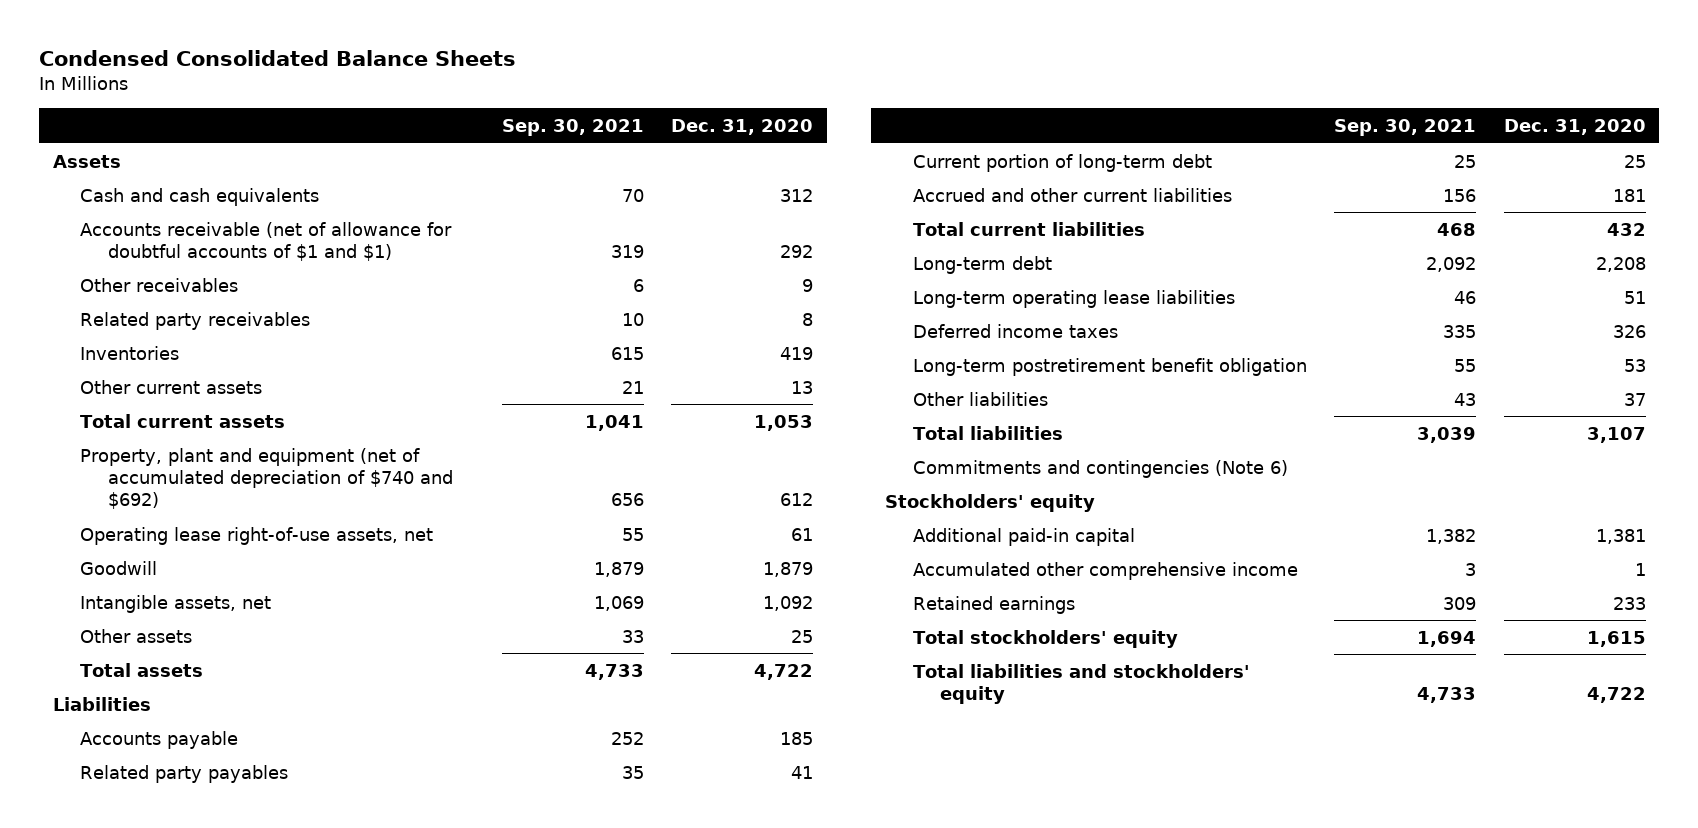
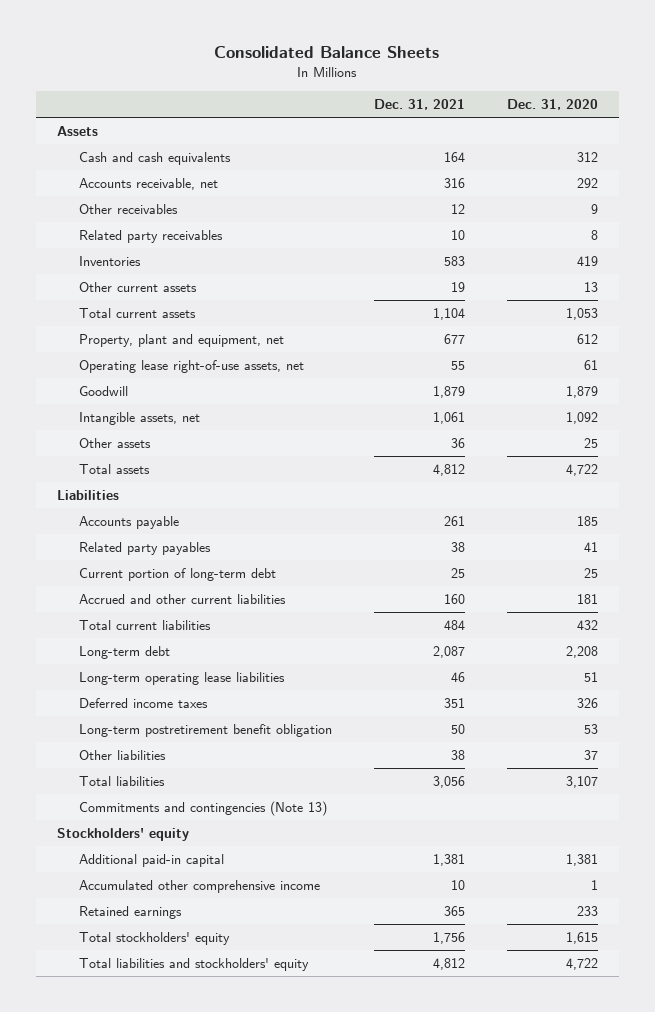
- Condensed Consolidated Balance Sheets
+ Consolidated Balance Sheets
- | Sep. 30, 2021 | Dec. 31, 2020
+ | Dec. 31, 2021 | Dec. 31, 2020
- Accounts receivable (net of allowance for doubtful accounts of $1 and $1) | 319 | 292
+ Accounts receivable, net | 316 | 292
- Property, plant and equipment (net of accumulated depreciation of $740 and $692) | 656 | 612
+ Property, plant and equipment, net | 677 | 612
- Commitments and contingencies (Note 6)
+ Commitments and contingencies (Note 13)

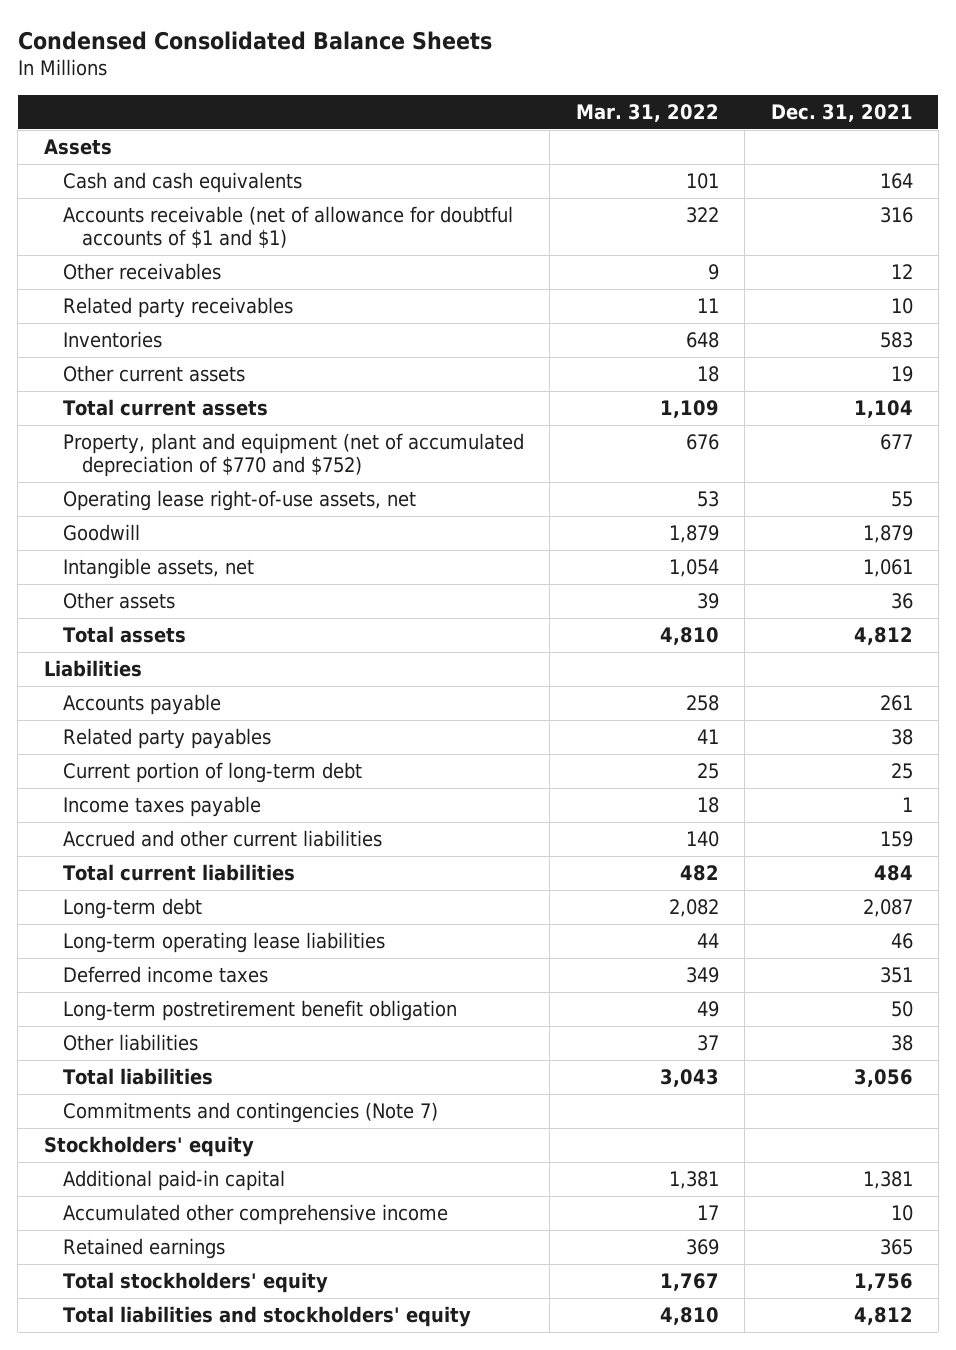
- Consolidated Balance Sheets
+ Condensed Consolidated Balance Sheets
- | Dec. 31, 2021 | Dec. 31, 2020
+ | Mar. 31, 2022 | Dec. 31, 2021
- Accounts receivable, net | 316 | 292
+ Accounts receivable (net of allowance for doubtful accounts of $1 and $1) | 322 | 316
- Property, plant and equipment, net | 677 | 612
+ Property, plant and equipment (net of accumulated depreciation of $770 and $752) | 676 | 677
- Accrued and other current liabilities | 160 | 181
+ Income taxes payable | 18 | 1
+ Accrued and other current liabilities | 140 | 159
- Commitments and contingencies (Note 13)
+ Commitments and contingencies (Note 7)

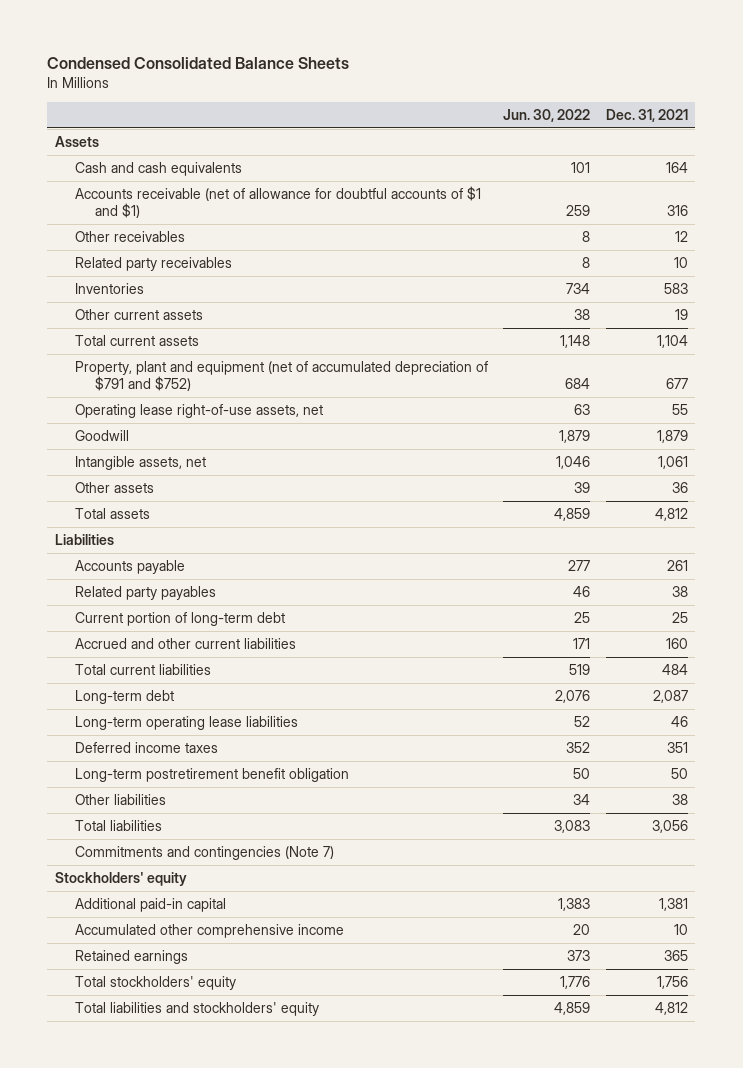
- | Mar. 31, 2022 | Dec. 31, 2021
+ | Jun. 30, 2022 | Dec. 31, 2021
- Property, plant and equipment (net of accumulated depreciation of $770 and $752) | 676 | 677
+ Property, plant and equipment (net of accumulated depreciation of $791 and $752) | 684 | 677
- Income taxes payable | 18 | 1
- Accrued and other current liabilities | 140 | 159
+ Accrued and other current liabilities | 171 | 160

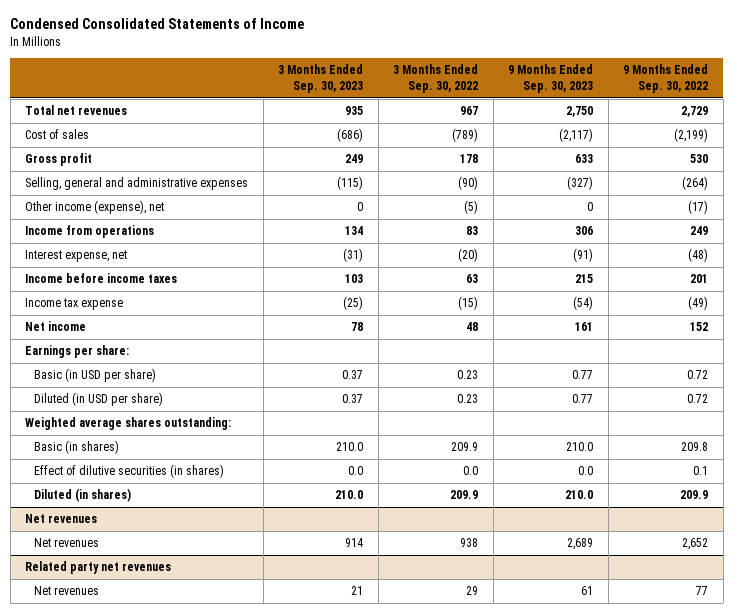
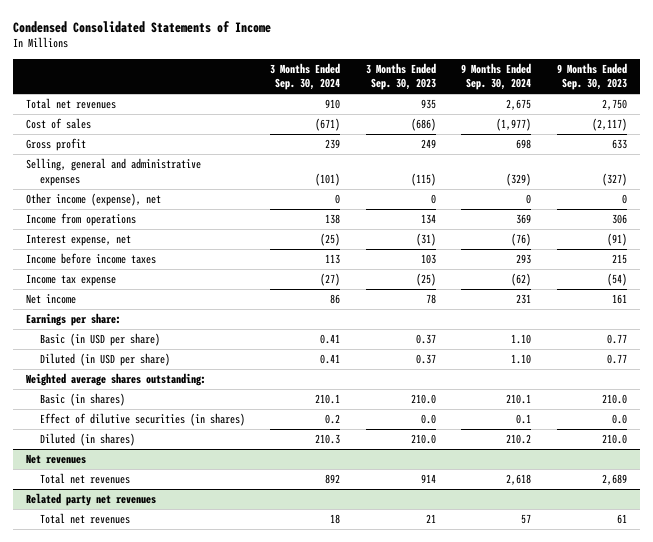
- | 3 Months Ended Sep. 30, 2023 | 3 Months Ended Sep. 30, 2022 | 9 Months Ended Sep. 30, 2023 | 9 Months Ended Sep. 30, 2022
+ | 3 Months Ended Sep. 30, 2024 | 3 Months Ended Sep. 30, 2023 | 9 Months Ended Sep. 30, 2024 | 9 Months Ended Sep. 30, 2023
@ Net revenues
- Net revenues | 914 | 938 | 2,689 | 2,652
+ Total net revenues | 892 | 914 | 2,618 | 2,689
@ Related party net revenues
- Net revenues | 21 | 29 | 61 | 77
+ Total net revenues | 18 | 21 | 57 | 61

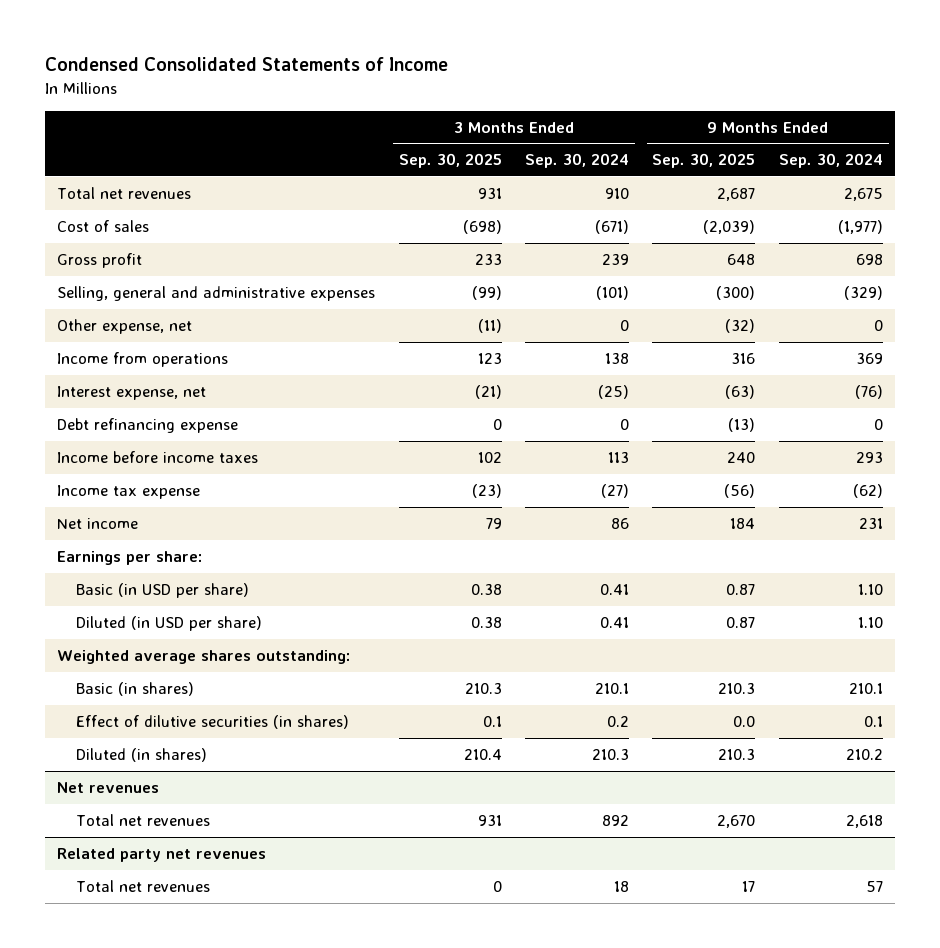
- | 3 Months Ended Sep. 30, 2024 | 3 Months Ended Sep. 30, 2023 | 9 Months Ended Sep. 30, 2024 | 9 Months Ended Sep. 30, 2023
+ | 3 Months Ended Sep. 30, 2025 | 3 Months Ended Sep. 30, 2024 | 9 Months Ended Sep. 30, 2025 | 9 Months Ended Sep. 30, 2024
- Other income (expense), net | 0 | 0 | 0 | 0
+ Other expense, net | (11) | 0 | (32) | 0
+ Debt refinancing expense | 0 | 0 | (13) | 0

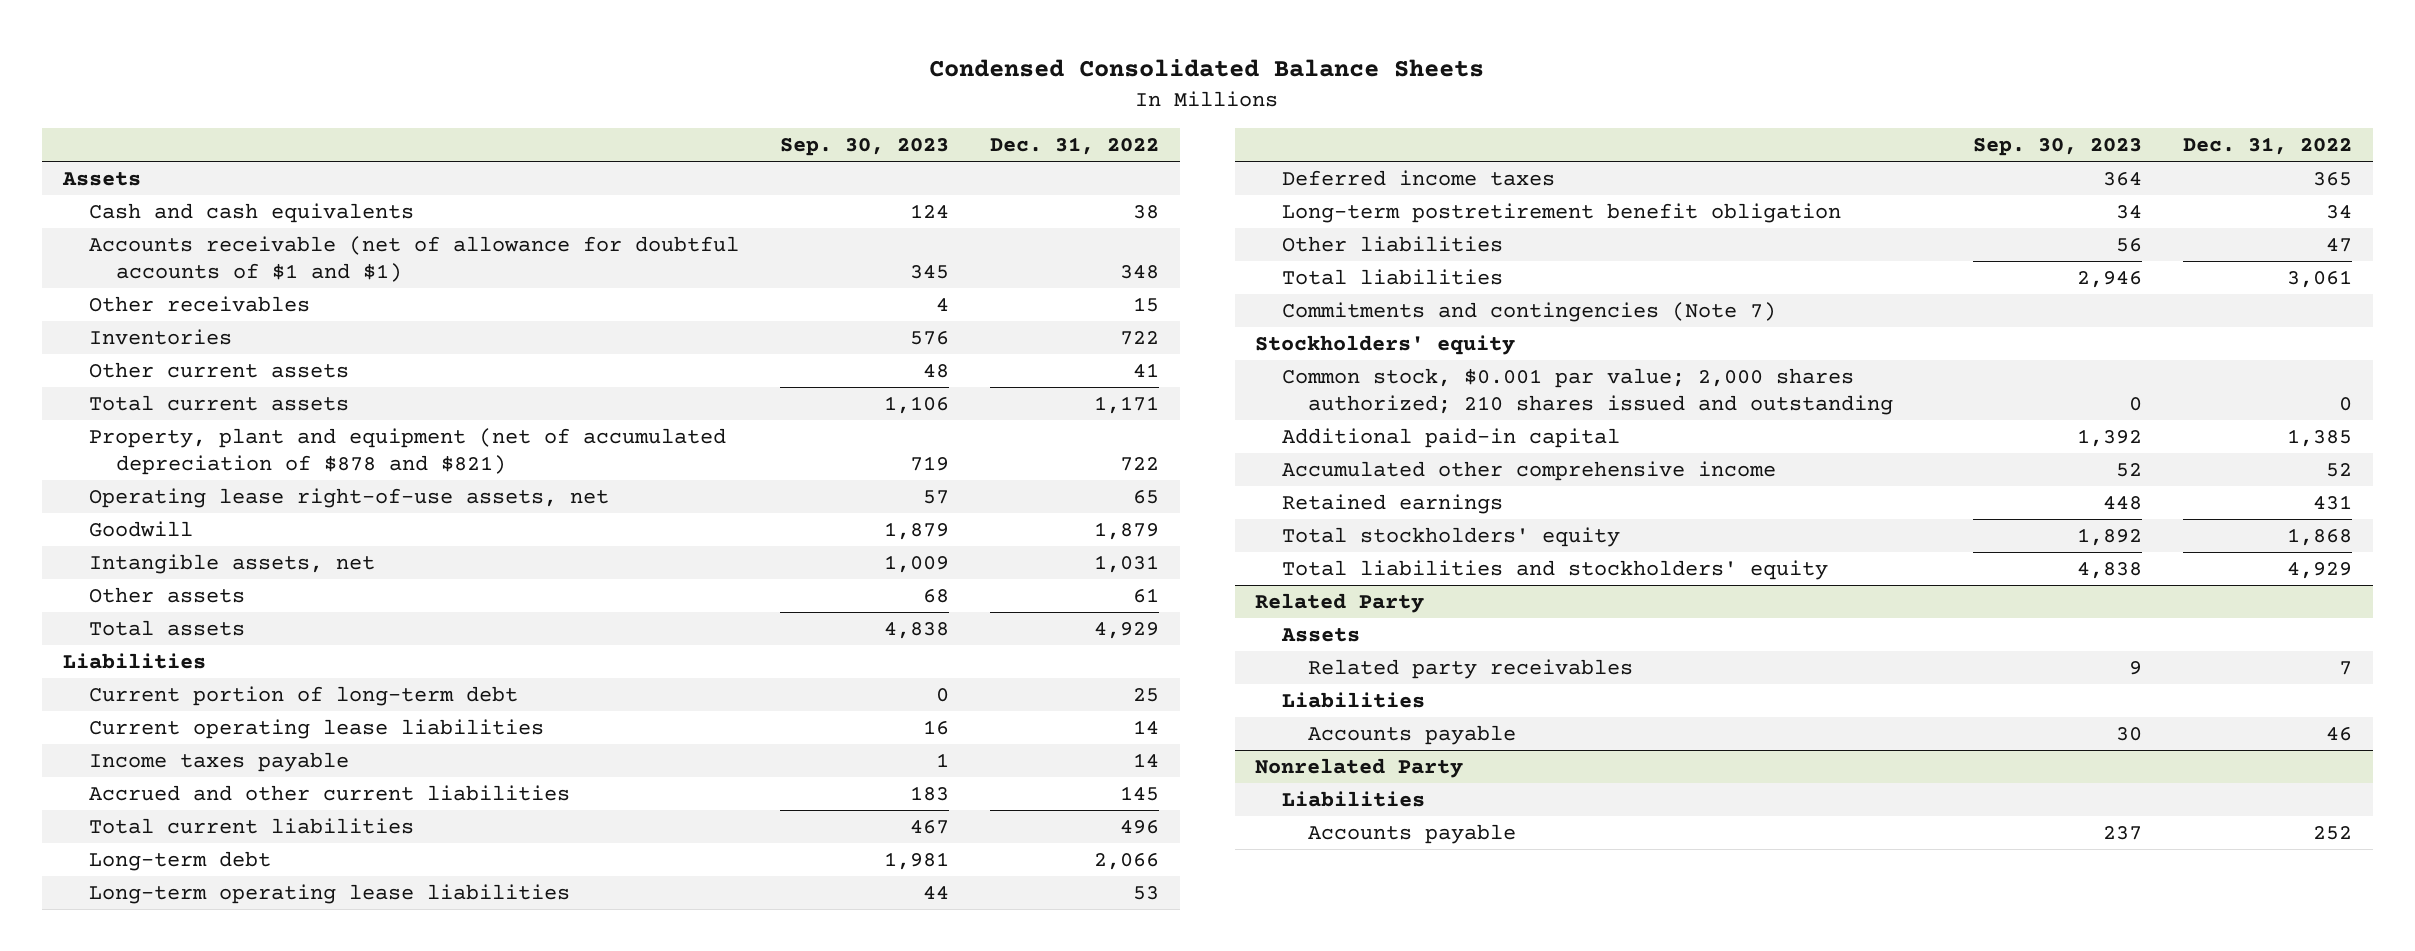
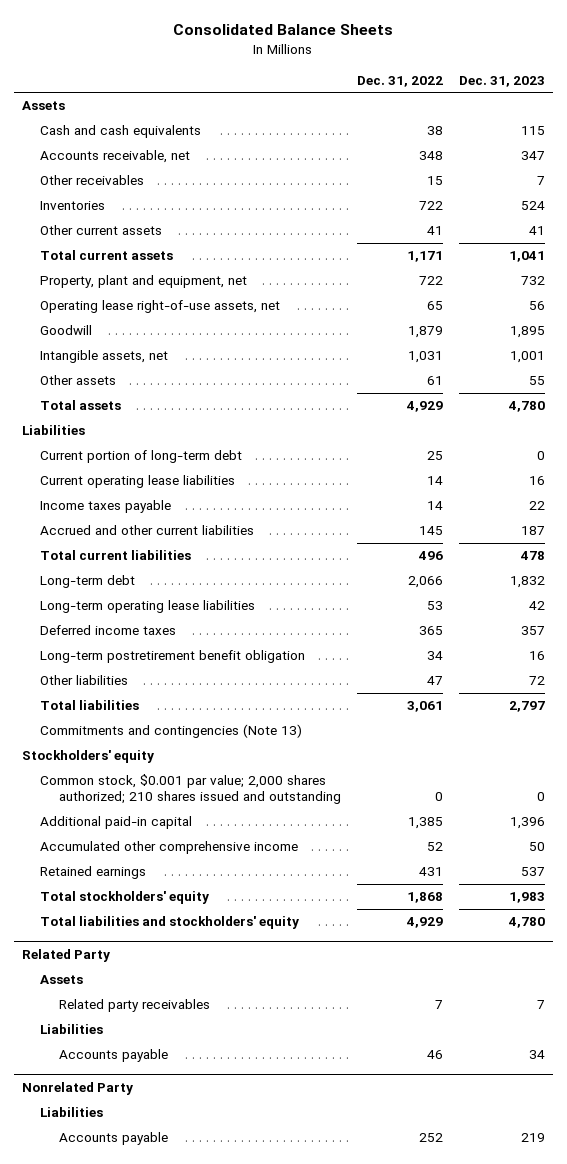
- Condensed Consolidated Balance Sheets
+ Consolidated Balance Sheets
- | Sep. 30, 2023 | Dec. 31, 2022
+ | Dec. 31, 2022 | Dec. 31, 2023
- Accounts receivable (net of allowance for doubtful accounts of $1 and $1) | 345 | 348
+ Accounts receivable, net | 348 | 347
- Property, plant and equipment (net of accumulated depreciation of $878 and $821) | 719 | 722
+ Property, plant and equipment, net | 722 | 732
- Commitments and contingencies (Note 7)
+ Commitments and contingencies (Note 13)

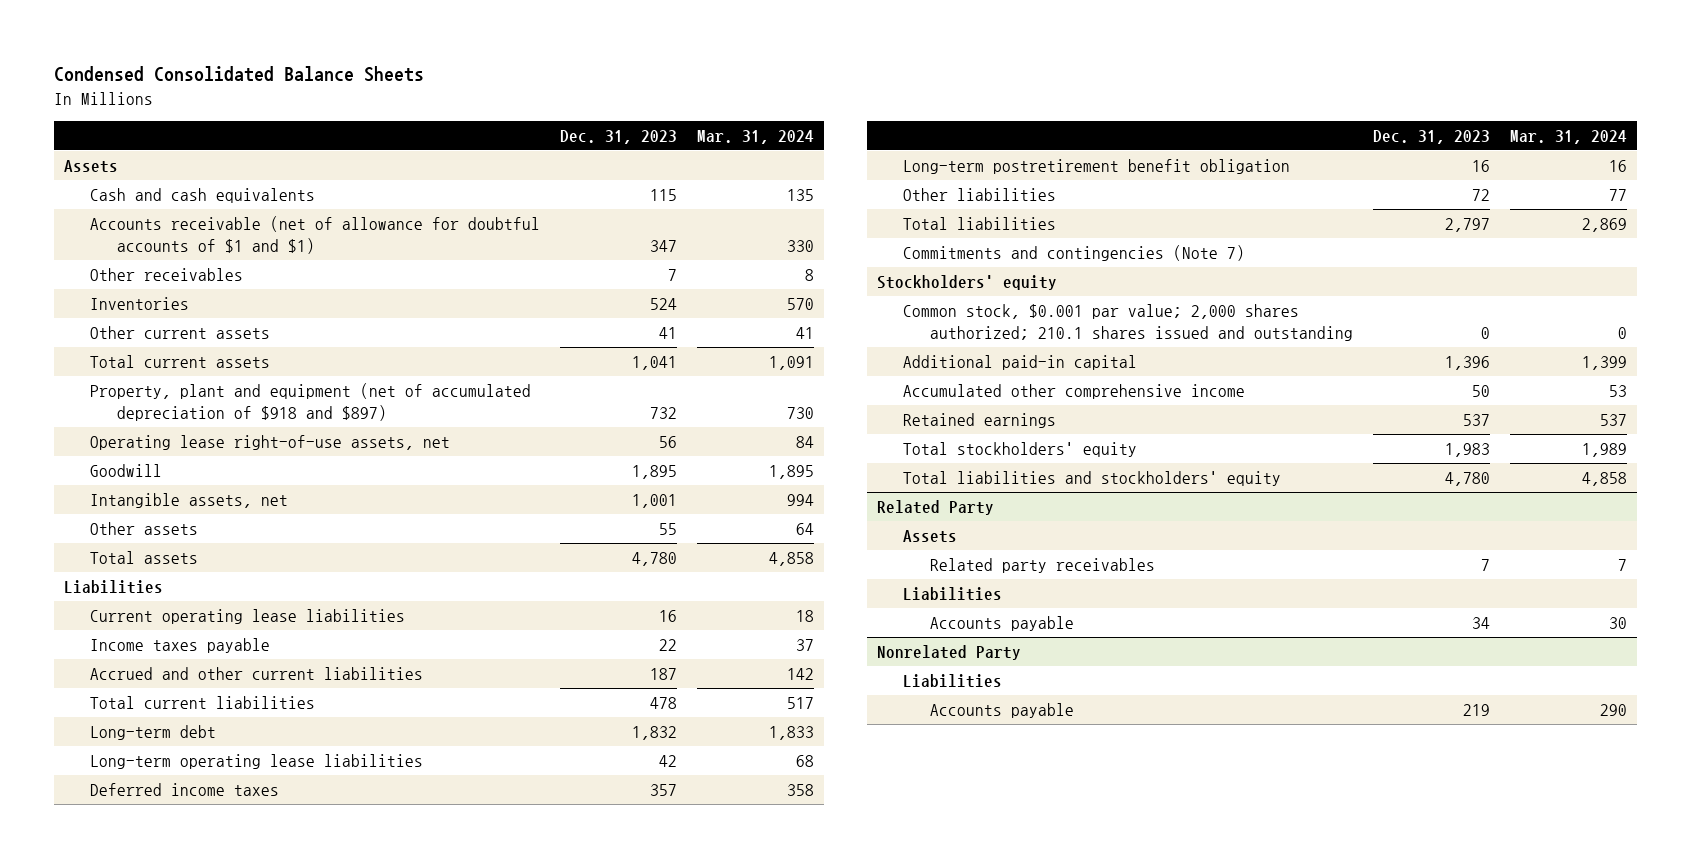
- Consolidated Balance Sheets
+ Condensed Consolidated Balance Sheets
- | Dec. 31, 2022 | Dec. 31, 2023
+ | Dec. 31, 2023 | Mar. 31, 2024
- Accounts receivable, net | 348 | 347
+ Accounts receivable (net of allowance for doubtful accounts of $1 and $1) | 347 | 330
- Property, plant and equipment, net | 722 | 732
+ Property, plant and equipment (net of accumulated depreciation of $918 and $897) | 732 | 730
- Current portion of long-term debt | 25 | 0
- Commitments and contingencies (Note 13)
+ Commitments and contingencies (Note 7)
- Common stock, $0.001 par value; 2,000 shares authorized; 210 shares issued and outstanding | 0 | 0
+ Common stock, $0.001 par value; 2,000 shares authorized; 210.1 shares issued and outstanding | 0 | 0

